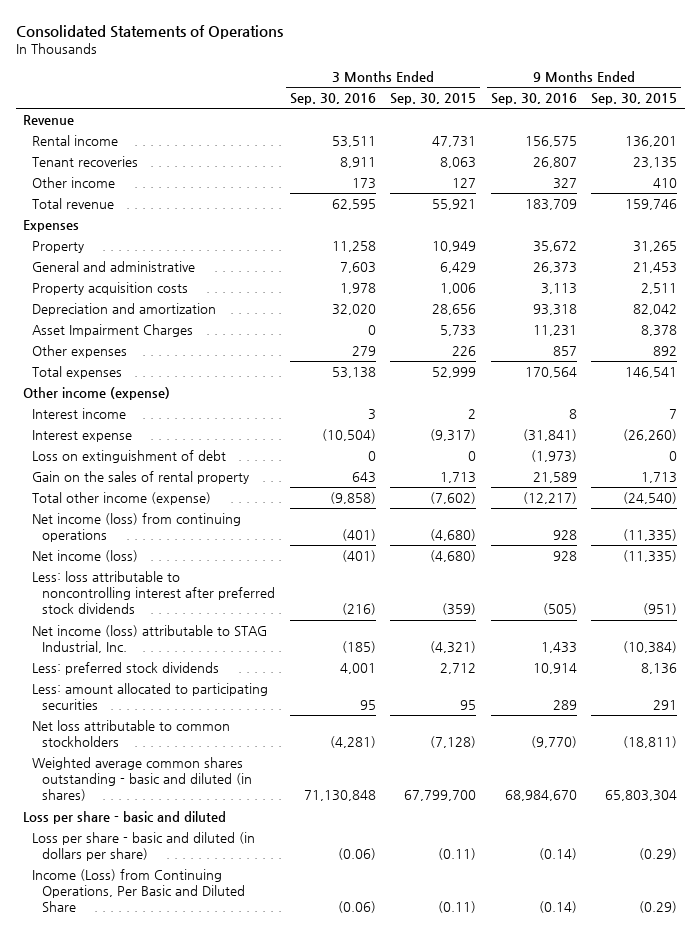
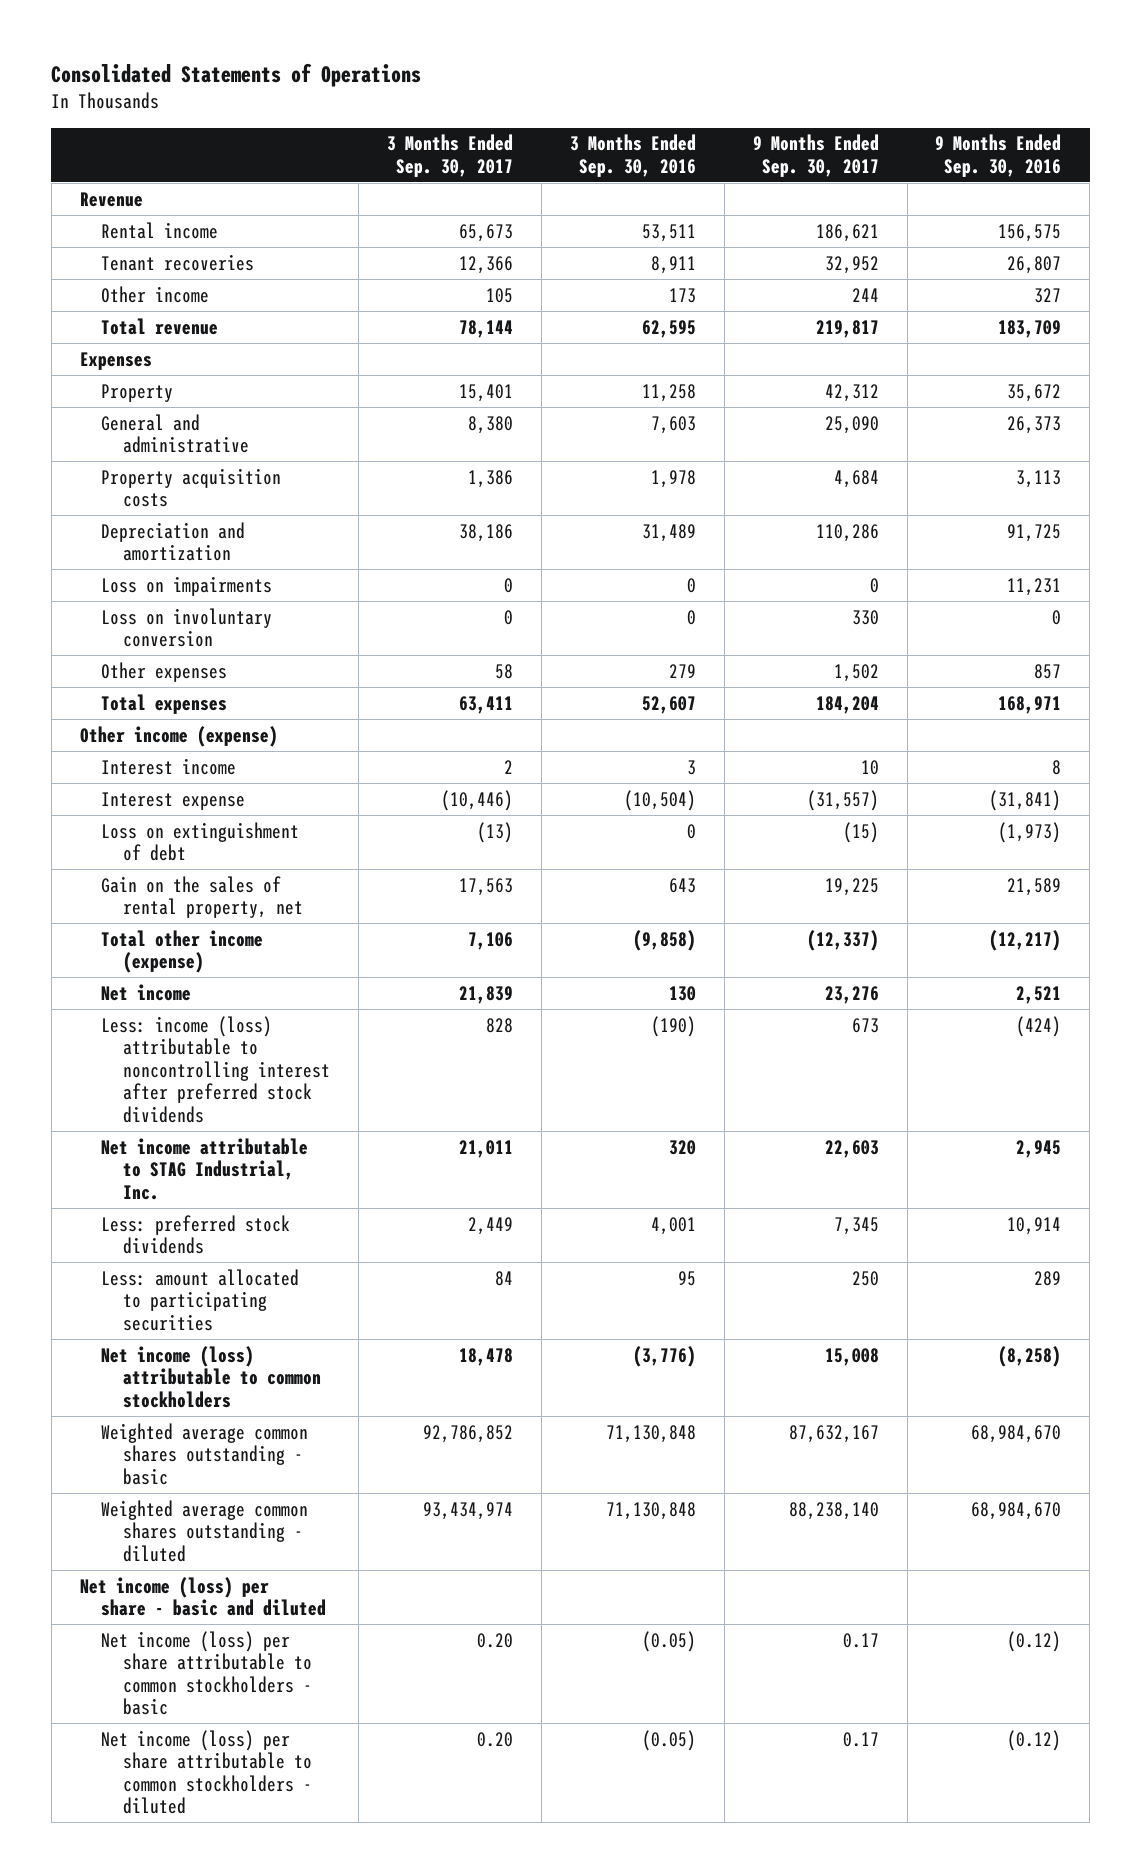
- | 3 Months Ended Sep. 30, 2016 | 3 Months Ended Sep. 30, 2015 | 9 Months Ended Sep. 30, 2016 | 9 Months Ended Sep. 30, 2015
+ | 3 Months Ended Sep. 30, 2017 | 3 Months Ended Sep. 30, 2016 | 9 Months Ended Sep. 30, 2017 | 9 Months Ended Sep. 30, 2016
- Depreciation and amortization | 32,020 | 28,656 | 93,318 | 82,042
- Asset Impairment Charges | 0 | 5,733 | 11,231 | 8,378
+ Depreciation and amortization | 38,186 | 31,489 | 110,286 | 91,725
+ Loss on impairments | 0 | 0 | 0 | 11,231
+ Loss on involuntary conversion | 0 | 0 | 330 | 0
- Total expenses | 53,138 | 52,999 | 170,564 | 146,541
+ Total expenses | 63,411 | 52,607 | 184,204 | 168,971
- Gain on the sales of rental property | 643 | 1,713 | 21,589 | 1,713
+ Gain on the sales of rental property, net | 17,563 | 643 | 19,225 | 21,589
- Net income (loss) from continuing operations | (401) | (4,680) | 928 | (11,335)
- Net income (loss) | (401) | (4,680) | 928 | (11,335)
- Less: loss attributable to noncontrolling interest after preferred stock dividends | (216) | (359) | (505) | (951)
- Net income (loss) attributable to STAG Industrial, Inc. | (185) | (4,321) | 1,433 | (10,384)
+ Net income | 21,839 | 130 | 23,276 | 2,521
+ Less: income (loss) attributable to noncontrolling interest after preferred stock dividends | 828 | (190) | 673 | (424)
+ Net income attributable to STAG Industrial, Inc. | 21,011 | 320 | 22,603 | 2,945
- Net loss attributable to common stockholders | (4,281) | (7,128) | (9,770) | (18,811)
- Weighted average common shares outstanding - basic and diluted (in shares) | 71,130,848 | 67,799,700 | 68,984,670 | 65,803,304
- Loss per share - basic and diluted
- Loss per share - basic and diluted (in dollars per share) | (0.06) | (0.11) | (0.14) | (0.29)
- Income (Loss) from Continuing Operations, Per Basic and Diluted Share | (0.06) | (0.11) | (0.14) | (0.29)
+ Net income (loss) attributable to common stockholders | 18,478 | (3,776) | 15,008 | (8,258)
+ Weighted average common shares outstanding - basic | 92,786,852 | 71,130,848 | 87,632,167 | 68,984,670
+ Weighted average common shares outstanding - diluted | 93,434,974 | 71,130,848 | 88,238,140 | 68,984,670
+ Net income (loss) per share - basic and diluted
+ Net income (loss) per share attributable to common stockholders - basic | 0.20 | (0.05) | 0.17 | (0.12)
+ Net income (loss) per share attributable to common stockholders - diluted | 0.20 | (0.05) | 0.17 | (0.12)

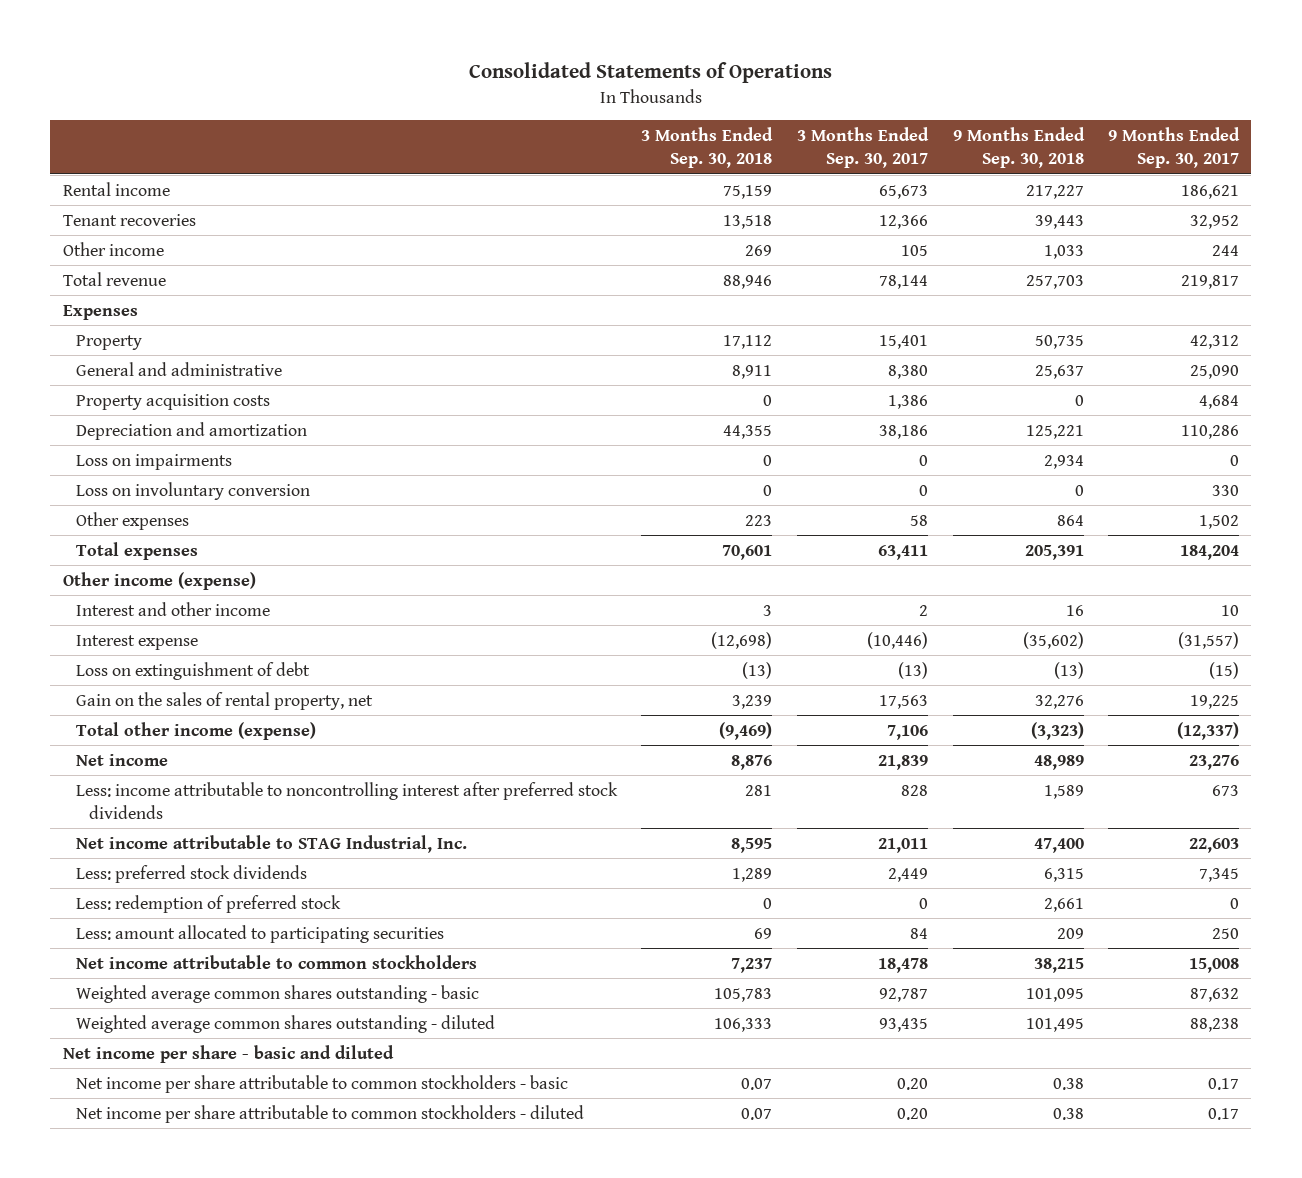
- | 3 Months Ended Sep. 30, 2017 | 3 Months Ended Sep. 30, 2016 | 9 Months Ended Sep. 30, 2017 | 9 Months Ended Sep. 30, 2016
+ | 3 Months Ended Sep. 30, 2018 | 3 Months Ended Sep. 30, 2017 | 9 Months Ended Sep. 30, 2018 | 9 Months Ended Sep. 30, 2017
- Revenue
- Interest income | 2 | 3 | 10 | 8
+ Interest and other income | 3 | 2 | 16 | 10
- Less: income (loss) attributable to noncontrolling interest after preferred stock dividends | 828 | (190) | 673 | (424)
+ Less: income attributable to noncontrolling interest after preferred stock dividends | 281 | 828 | 1,589 | 673
+ Less: redemption of preferred stock | 0 | 0 | 2,661 | 0
- Net income (loss) attributable to common stockholders | 18,478 | (3,776) | 15,008 | (8,258)
- Weighted average common shares outstanding - basic | 92,786,852 | 71,130,848 | 87,632,167 | 68,984,670
- Weighted average common shares outstanding - diluted | 93,434,974 | 71,130,848 | 88,238,140 | 68,984,670
- Net income (loss) per share - basic and diluted
- Net income (loss) per share attributable to common stockholders - basic | 0.20 | (0.05) | 0.17 | (0.12)
- Net income (loss) per share attributable to common stockholders - diluted | 0.20 | (0.05) | 0.17 | (0.12)
+ Net income attributable to common stockholders | 7,237 | 18,478 | 38,215 | 15,008
+ Weighted average common shares outstanding - basic | 105,783 | 92,787 | 101,095 | 87,632
+ Weighted average common shares outstanding - diluted | 106,333 | 93,435 | 101,495 | 88,238
+ Net income per share - basic and diluted
+ Net income per share attributable to common stockholders - basic | 0.07 | 0.20 | 0.38 | 0.17
+ Net income per share attributable to common stockholders - diluted | 0.07 | 0.20 | 0.38 | 0.17

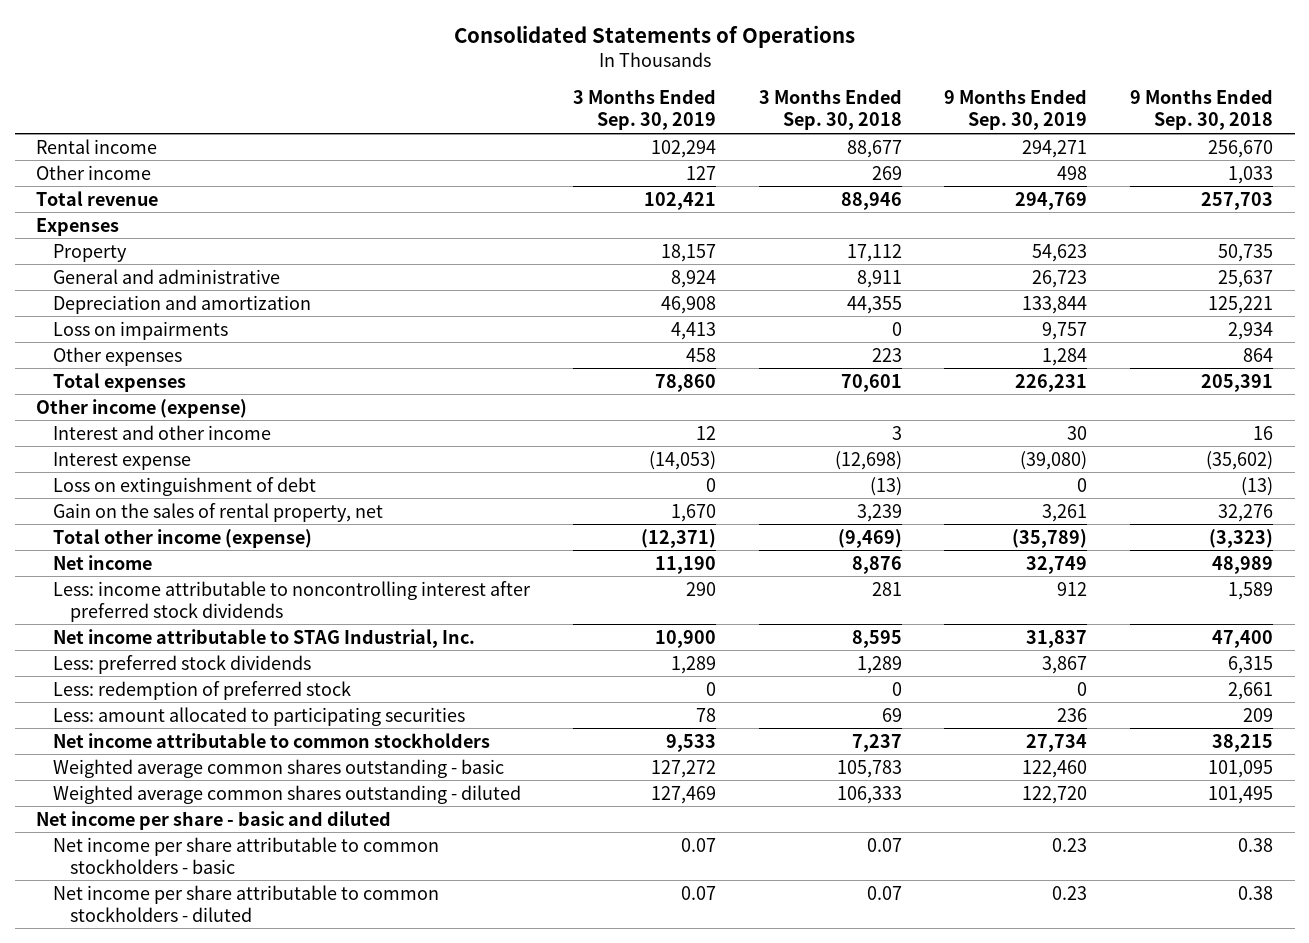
- | 3 Months Ended Sep. 30, 2018 | 3 Months Ended Sep. 30, 2017 | 9 Months Ended Sep. 30, 2018 | 9 Months Ended Sep. 30, 2017
+ | 3 Months Ended Sep. 30, 2019 | 3 Months Ended Sep. 30, 2018 | 9 Months Ended Sep. 30, 2019 | 9 Months Ended Sep. 30, 2018
- Rental income | 75,159 | 65,673 | 217,227 | 186,621
- Tenant recoveries | 13,518 | 12,366 | 39,443 | 32,952
+ Rental income | 102,294 | 88,677 | 294,271 | 256,670
- Property acquisition costs | 0 | 1,386 | 0 | 4,684
- Loss on involuntary conversion | 0 | 0 | 0 | 330

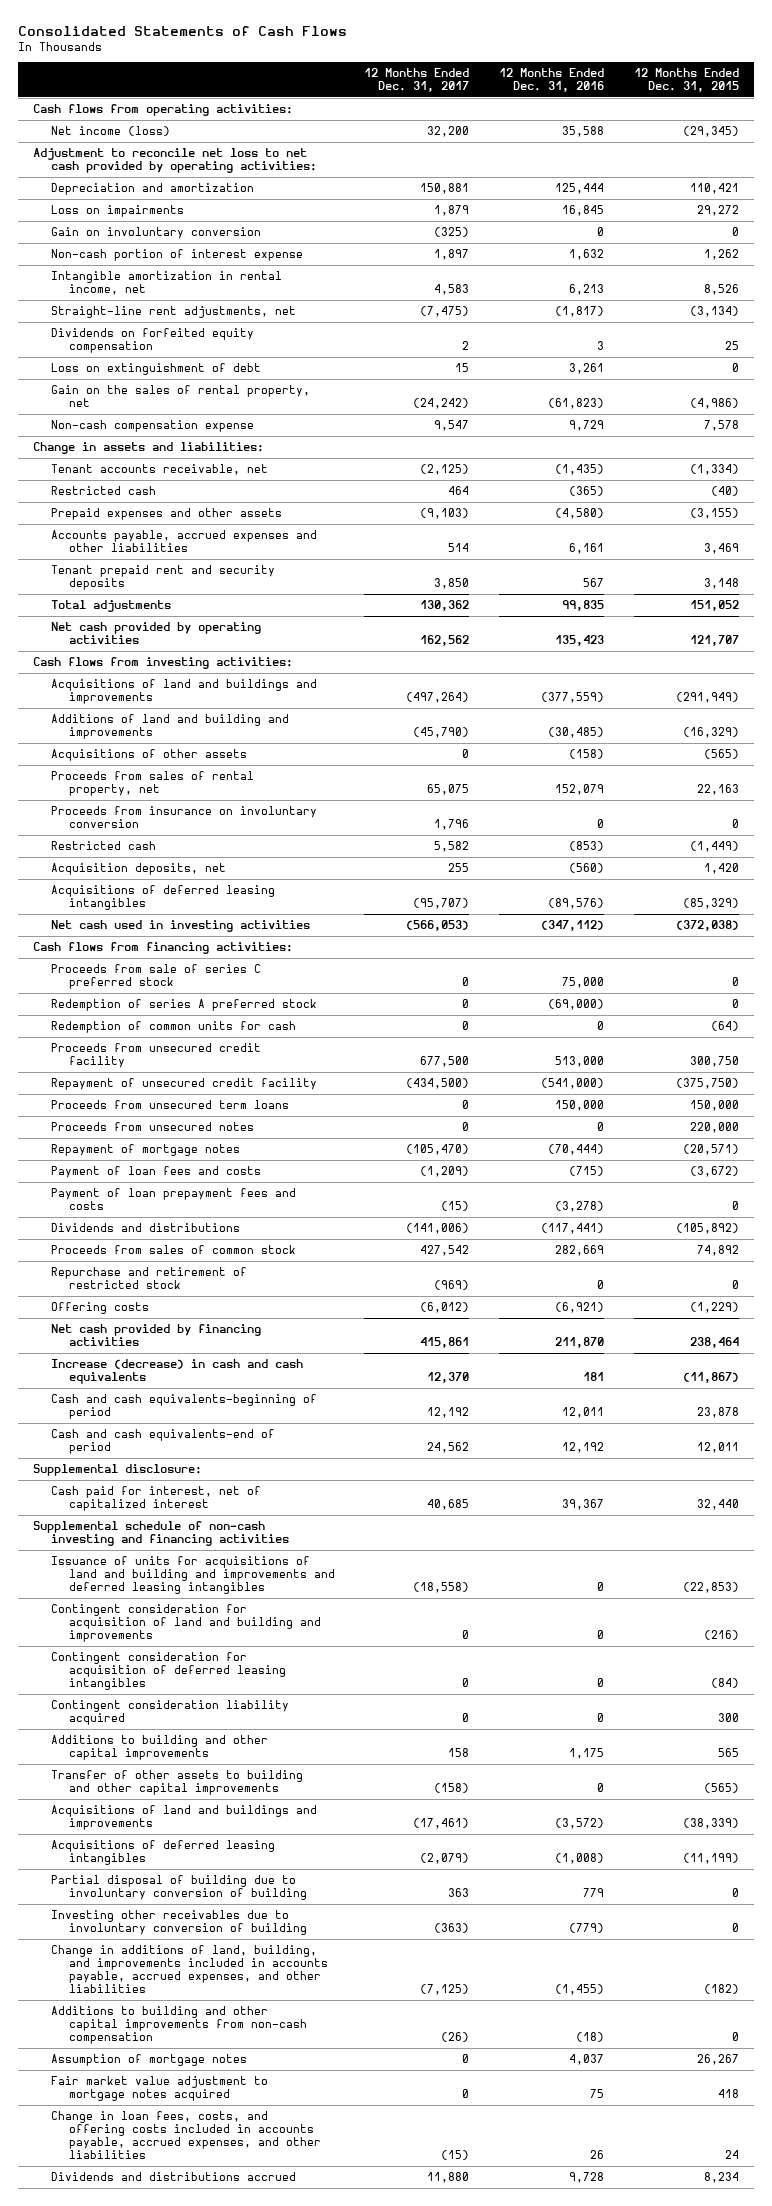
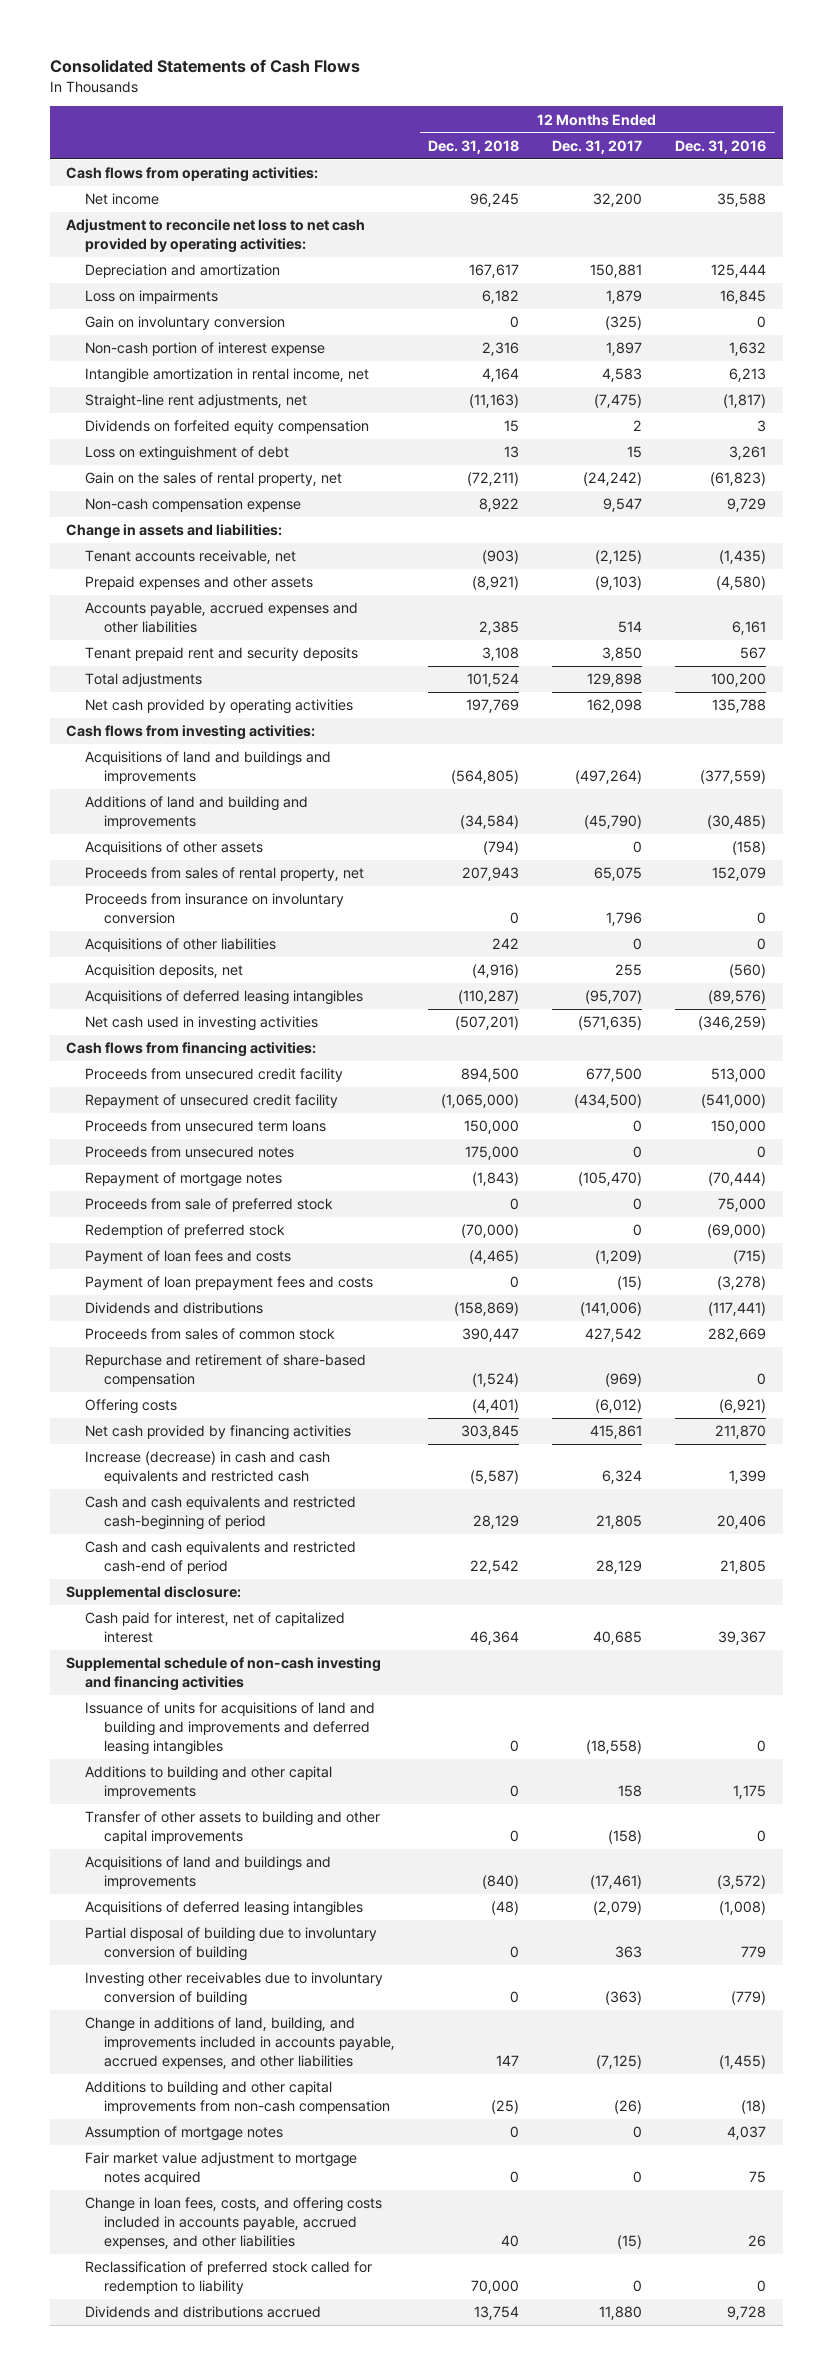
- | 12 Months Ended Dec. 31, 2017 | 12 Months Ended Dec. 31, 2016 | 12 Months Ended Dec. 31, 2015
+ | 12 Months Ended Dec. 31, 2018 | 12 Months Ended Dec. 31, 2017 | 12 Months Ended Dec. 31, 2016
- Net income (loss) | 32,200 | 35,588 | (29,345)
+ Net income | 96,245 | 32,200 | 35,588
- Restricted cash | 464 | (365) | (40)
- Total adjustments | 130,362 | 99,835 | 151,052
- Net cash provided by operating activities | 162,562 | 135,423 | 121,707
+ Total adjustments | 101,524 | 129,898 | 100,200
+ Net cash provided by operating activities | 197,769 | 162,098 | 135,788
- Restricted cash | 5,582 | (853) | (1,449)
+ Acquisitions of other liabilities | 242 | 0 | 0
- Net cash used in investing activities | (566,053) | (347,112) | (372,038)
+ Net cash used in investing activities | (507,201) | (571,635) | (346,259)
- Proceeds from sale of series C preferred stock | 0 | 75,000 | 0
- Redemption of series A preferred stock | 0 | (69,000) | 0
- Redemption of common units for cash | 0 | 0 | (64)
+ Proceeds from sale of preferred stock | 0 | 0 | 75,000
+ Redemption of preferred stock | (70,000) | 0 | (69,000)
- Repurchase and retirement of restricted stock | (969) | 0 | 0
+ Repurchase and retirement of share-based compensation | (1,524) | (969) | 0
- Increase (decrease) in cash and cash equivalents | 12,370 | 181 | (11,867)
- Cash and cash equivalents-beginning of period | 12,192 | 12,011 | 23,878
- Cash and cash equivalents-end of period | 24,562 | 12,192 | 12,011
+ Increase (decrease) in cash and cash equivalents and restricted cash | (5,587) | 6,324 | 1,399
+ Cash and cash equivalents and restricted cash-beginning of period | 28,129 | 21,805 | 20,406
+ Cash and cash equivalents and restricted cash-end of period | 22,542 | 28,129 | 21,805
- Contingent consideration for acquisition of land and building and improvements | 0 | 0 | (216)
- Contingent consideration for acquisition of deferred leasing intangibles | 0 | 0 | (84)
- Contingent consideration liability acquired | 0 | 0 | 300
+ Reclassification of preferred stock called for redemption to liability | 70,000 | 0 | 0

